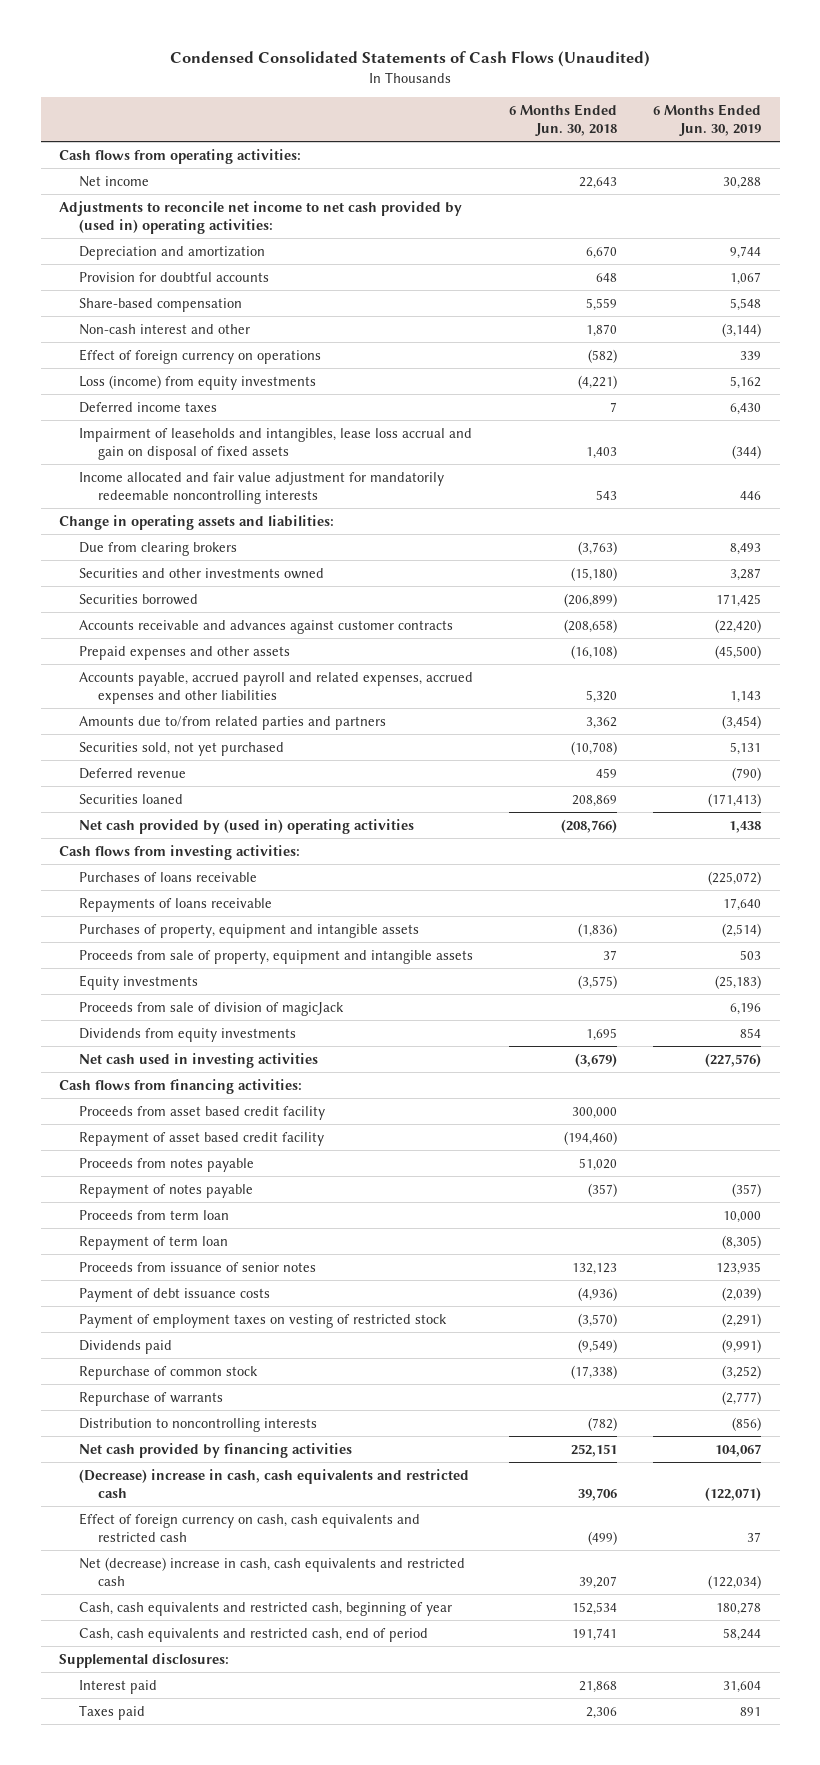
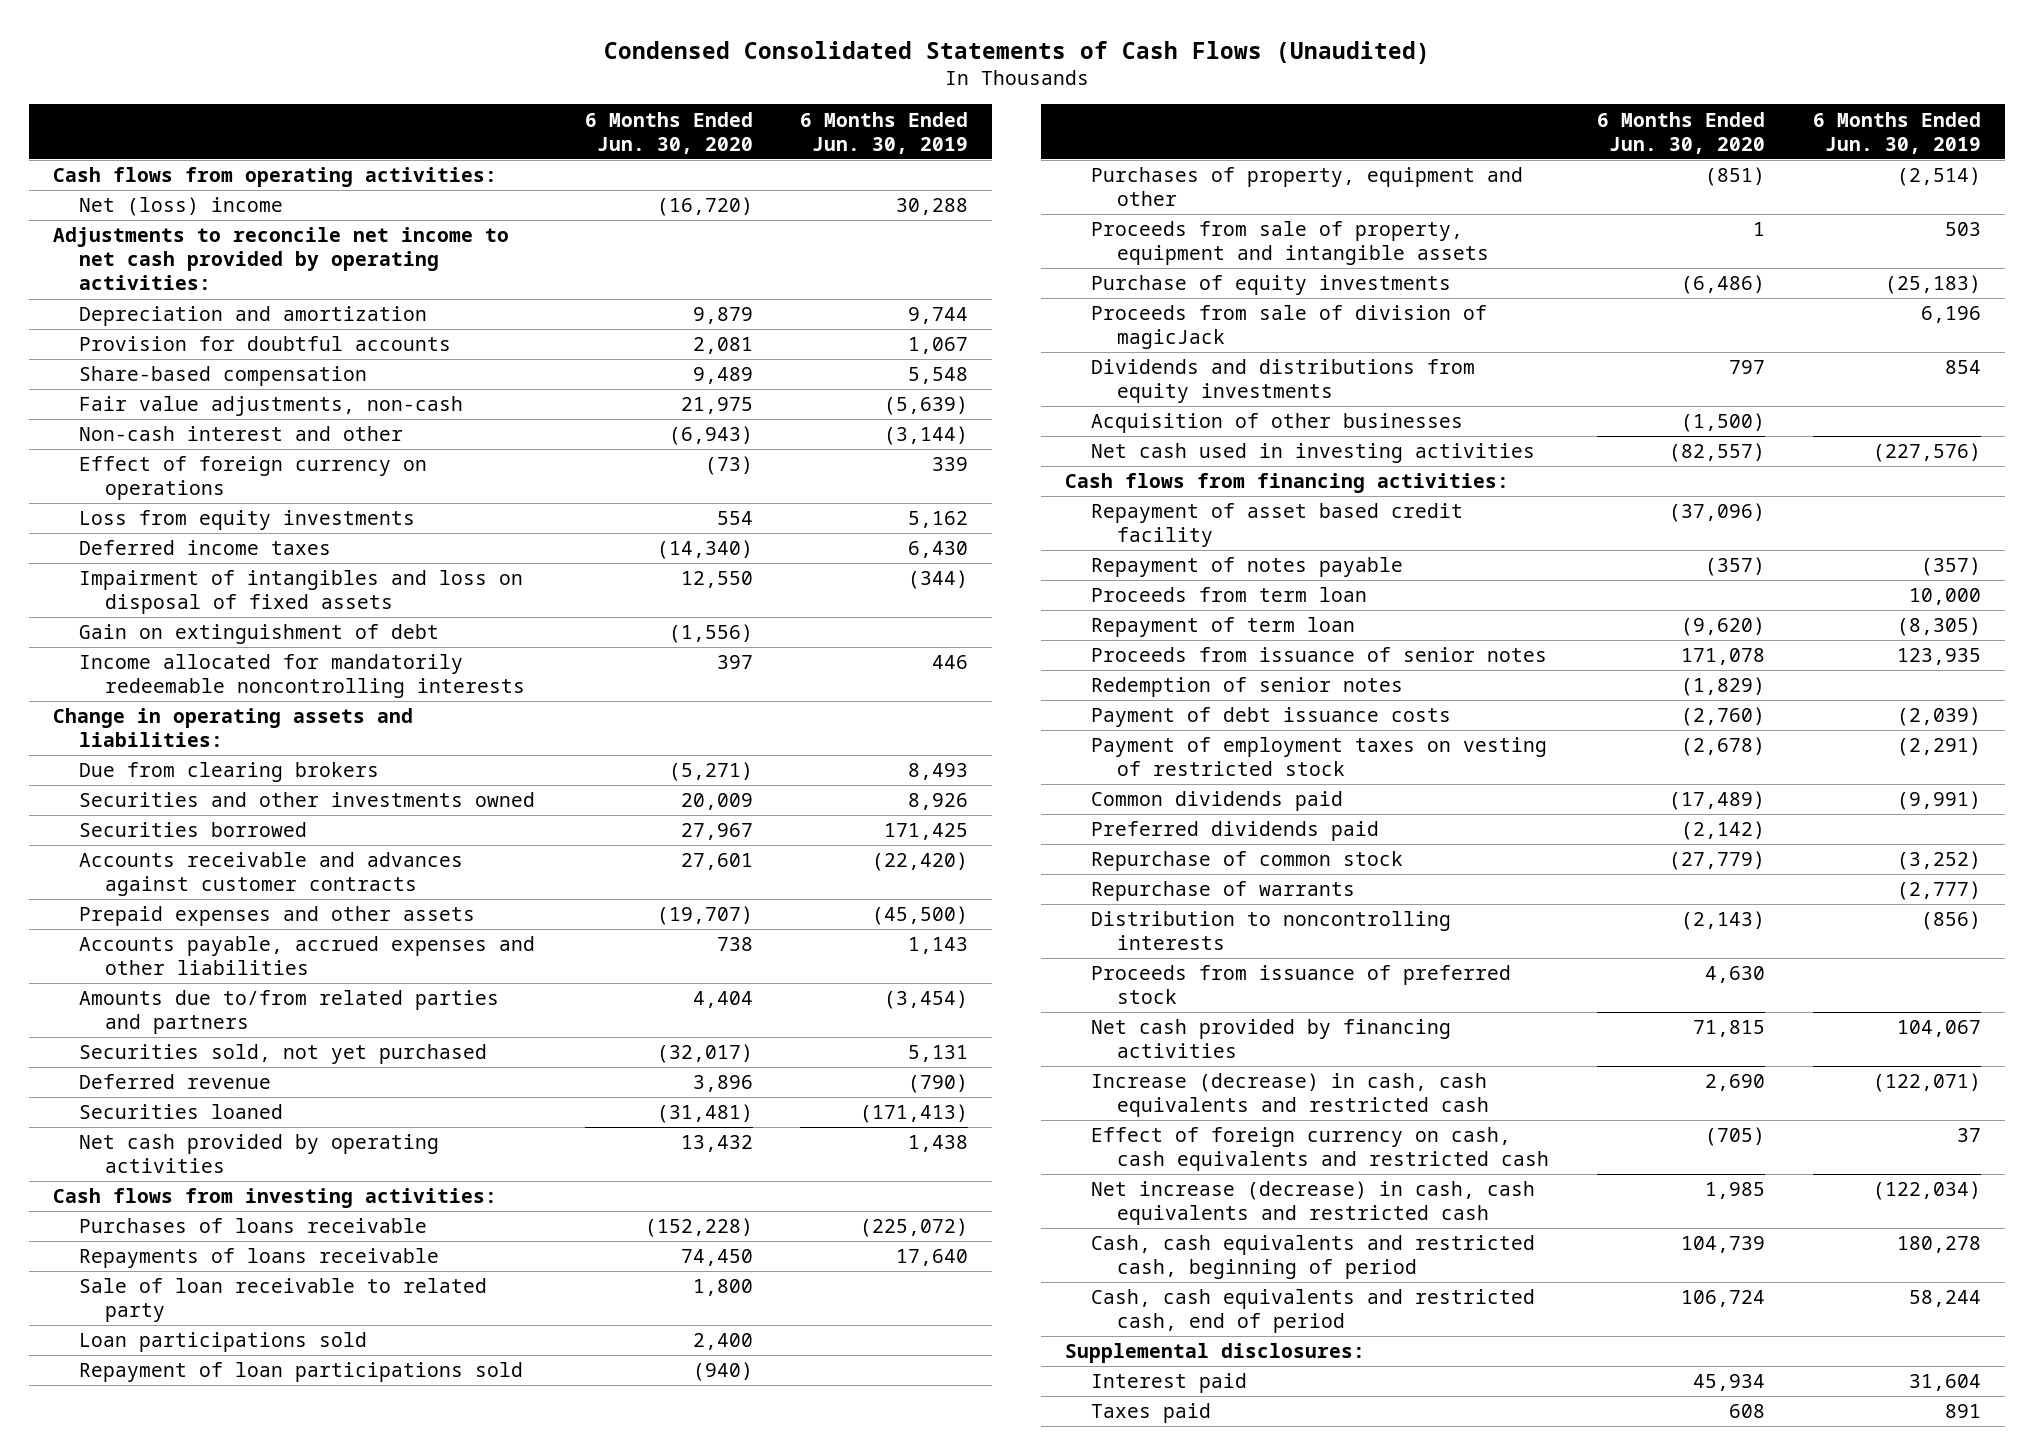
- | 6 Months Ended Jun. 30, 2018 | 6 Months Ended Jun. 30, 2019
+ | 6 Months Ended Jun. 30, 2020 | 6 Months Ended Jun. 30, 2019
- Net income | 22,643 | 30,288
- Adjustments to reconcile net income to net cash provided by (used in) operating activities:
+ Net (loss) income | (16,720) | 30,288
+ Adjustments to reconcile net income to net cash provided by operating activities:
+ Fair value adjustments, non-cash | 21,975 | (5,639)
- Loss (income) from equity investments | (4,221) | 5,162
+ Loss from equity investments | 554 | 5,162
- Impairment of leaseholds and intangibles, lease loss accrual and gain on disposal of fixed assets | 1,403 | (344)
- Income allocated and fair value adjustment for mandatorily redeemable noncontrolling interests | 543 | 446
+ Impairment of intangibles and loss on disposal of fixed assets | 12,550 | (344)
+ Gain on extinguishment of debt | (1,556) |
+ Income allocated for mandatorily redeemable noncontrolling interests | 397 | 446
- Securities and other investments owned | (15,180) | 3,287
+ Securities and other investments owned | 20,009 | 8,926
- Accounts payable, accrued payroll and related expenses, accrued expenses and other liabilities | 5,320 | 1,143
+ Accounts payable, accrued expenses and other liabilities | 738 | 1,143
- Net cash provided by (used in) operating activities | (208,766) | 1,438
+ Net cash provided by operating activities | 13,432 | 1,438
- Purchases of property, equipment and intangible assets | (1,836) | (2,514)
+ Sale of loan receivable to related party | 1,800 |
+ Loan participations sold | 2,400 |
+ Repayment of loan participations sold | (940) |
+ Purchases of property, equipment and other | (851) | (2,514)
- Equity investments | (3,575) | (25,183)
+ Purchase of equity investments | (6,486) | (25,183)
- Dividends from equity investments | 1,695 | 854
+ Dividends and distributions from equity investments | 797 | 854
+ Acquisition of other businesses | (1,500) |
- Proceeds from asset based credit facility | 300,000 |
- Proceeds from notes payable | 51,020 |
+ Redemption of senior notes | (1,829) |
- Dividends paid | (9,549) | (9,991)
+ Common dividends paid | (17,489) | (9,991)
+ Preferred dividends paid | (2,142) |
+ Proceeds from issuance of preferred stock | 4,630 |
- (Decrease) increase in cash, cash equivalents and restricted cash | 39,706 | (122,071)
+ Increase (decrease) in cash, cash equivalents and restricted cash | 2,690 | (122,071)
- Net (decrease) increase in cash, cash equivalents and restricted cash | 39,207 | (122,034)
- Cash, cash equivalents and restricted cash, beginning of year | 152,534 | 180,278
+ Net increase (decrease) in cash, cash equivalents and restricted cash | 1,985 | (122,034)
+ Cash, cash equivalents and restricted cash, beginning of period | 104,739 | 180,278

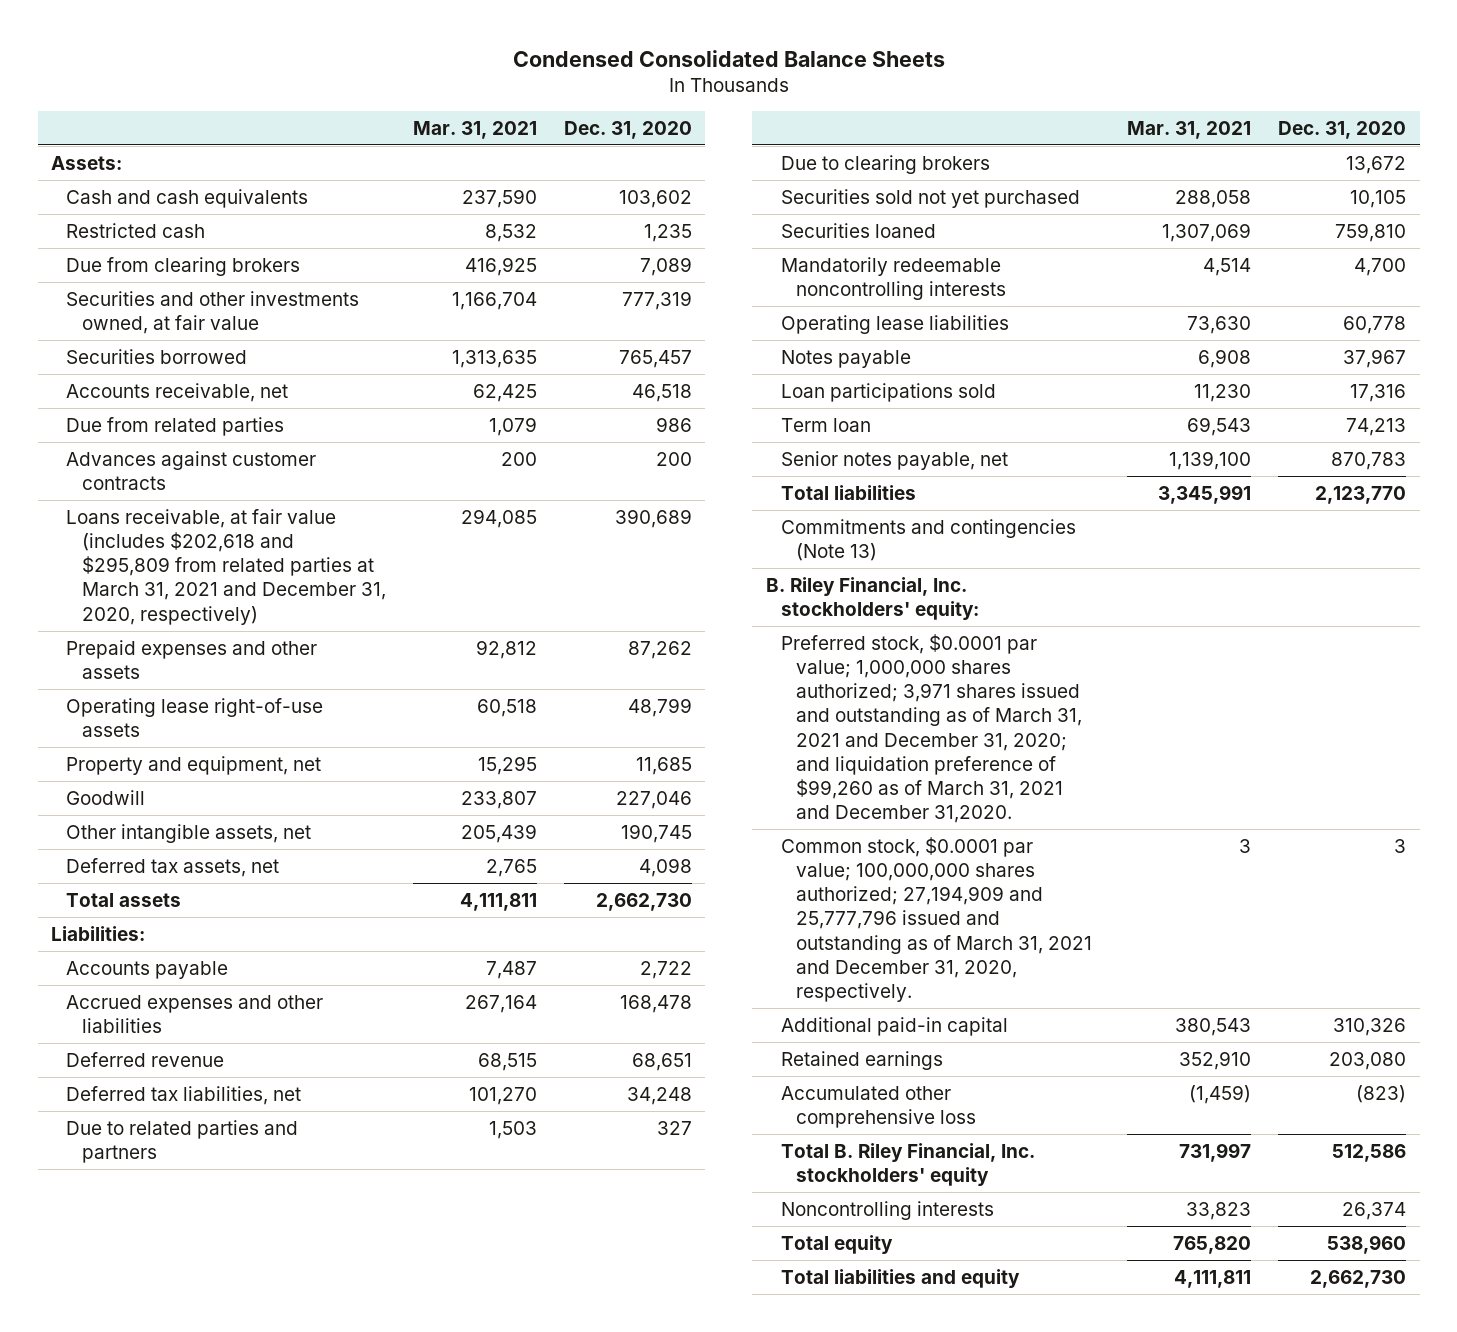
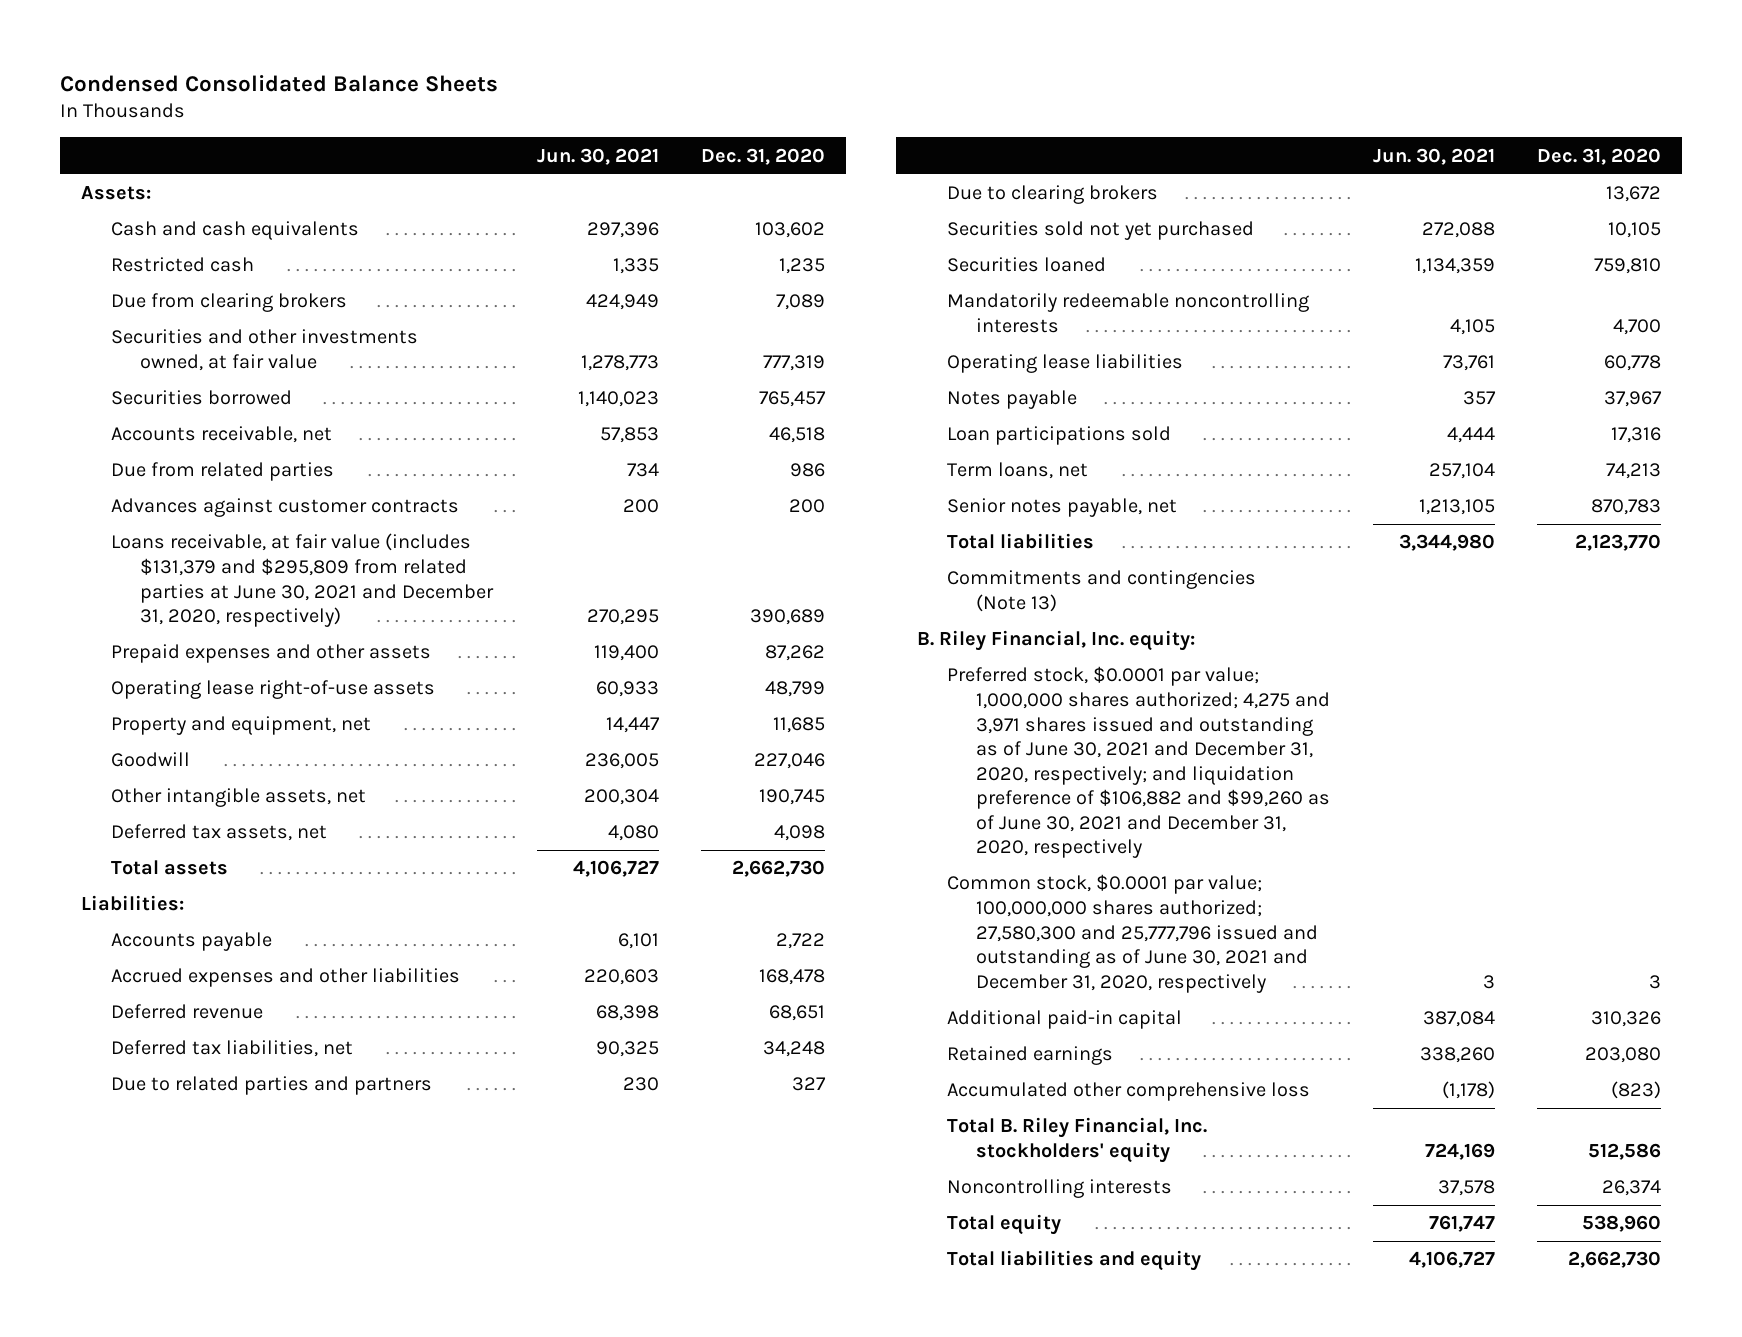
- | Mar. 31, 2021 | Dec. 31, 2020
+ | Jun. 30, 2021 | Dec. 31, 2020
- Loans receivable, at fair value (includes $202,618 and $295,809 from related parties at March 31, 2021 and December 31, 2020, respectively) | 294,085 | 390,689
+ Loans receivable, at fair value (includes $131,379 and $295,809 from related parties at June 30, 2021 and December 31, 2020, respectively) | 270,295 | 390,689
- Term loan | 69,543 | 74,213
+ Term loans, net | 257,104 | 74,213
- B. Riley Financial, Inc. stockholders' equity:
- Preferred stock, $0.0001 par value; 1,000,000 shares authorized; 3,971 shares issued and outstanding as of March 31, 2021 and December 31, 2020; and liquidation preference of $99,260 as of March 31, 2021 and December 31,2020.
- Common stock, $0.0001 par value; 100,000,000 shares authorized; 27,194,909 and 25,777,796 issued and outstanding as of March 31, 2021 and December 31, 2020, respectively. | 3 | 3
+ B. Riley Financial, Inc. equity:
+ Preferred stock, $0.0001 par value; 1,000,000 shares authorized; 4,275 and 3,971 shares issued and outstanding as of June 30, 2021 and December 31, 2020, respectively; and liquidation preference of $106,882 and $99,260 as of June 30, 2021 and December 31, 2020, respectively
+ Common stock, $0.0001 par value; 100,000,000 shares authorized; 27,580,300 and 25,777,796 issued and outstanding as of June 30, 2021 and December 31, 2020, respectively | 3 | 3

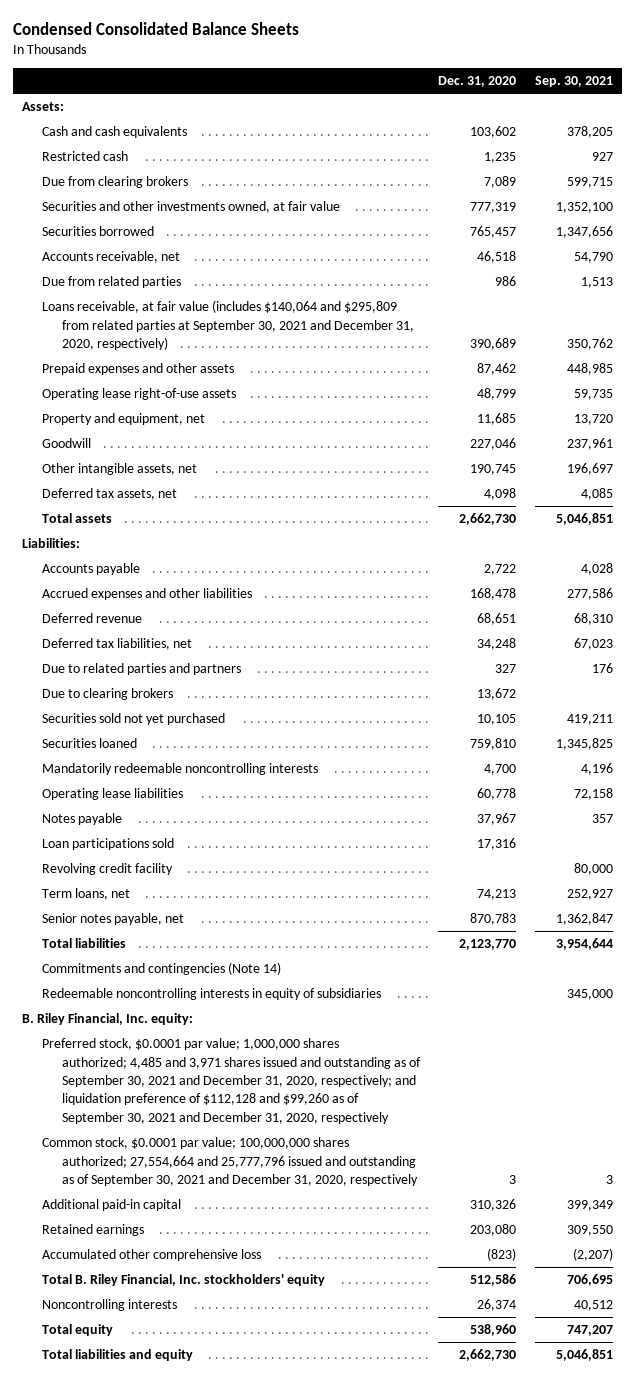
- | Jun. 30, 2021 | Dec. 31, 2020
+ | Dec. 31, 2020 | Sep. 30, 2021
- Advances against customer contracts | 200 | 200
- Loans receivable, at fair value (includes $131,379 and $295,809 from related parties at June 30, 2021 and December 31, 2020, respectively) | 270,295 | 390,689
- Prepaid expenses and other assets | 119,400 | 87,262
+ Loans receivable, at fair value (includes $140,064 and $295,809 from related parties at September 30, 2021 and December 31, 2020, respectively) | 390,689 | 350,762
+ Prepaid expenses and other assets | 87,462 | 448,985
+ Revolving credit facility | | 80,000
- Commitments and contingencies (Note 13)
+ Commitments and contingencies (Note 14)
+ Redeemable noncontrolling interests in equity of subsidiaries | | 345,000
- Preferred stock, $0.0001 par value; 1,000,000 shares authorized; 4,275 and 3,971 shares issued and outstanding as of June 30, 2021 and December 31, 2020, respectively; and liquidation preference of $106,882 and $99,260 as of June 30, 2021 and December 31, 2020, respectively
- Common stock, $0.0001 par value; 100,000,000 shares authorized; 27,580,300 and 25,777,796 issued and outstanding as of June 30, 2021 and December 31, 2020, respectively | 3 | 3
+ Preferred stock, $0.0001 par value; 1,000,000 shares authorized; 4,485 and 3,971 shares issued and outstanding as of September 30, 2021 and December 31, 2020, respectively; and liquidation preference of $112,128 and $99,260 as of September 30, 2021 and December 31, 2020, respectively
+ Common stock, $0.0001 par value; 100,000,000 shares authorized; 27,554,664 and 25,777,796 issued and outstanding as of September 30, 2021 and December 31, 2020, respectively | 3 | 3

